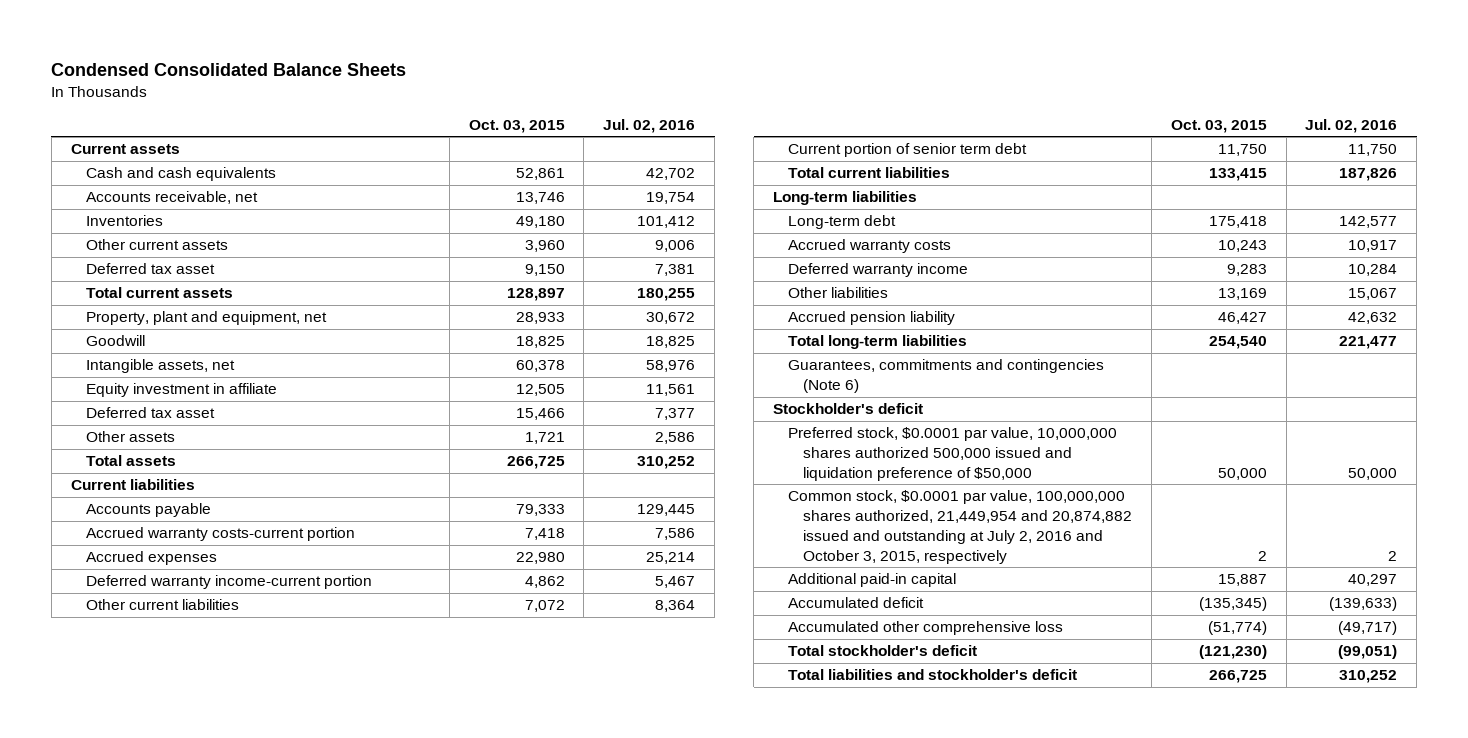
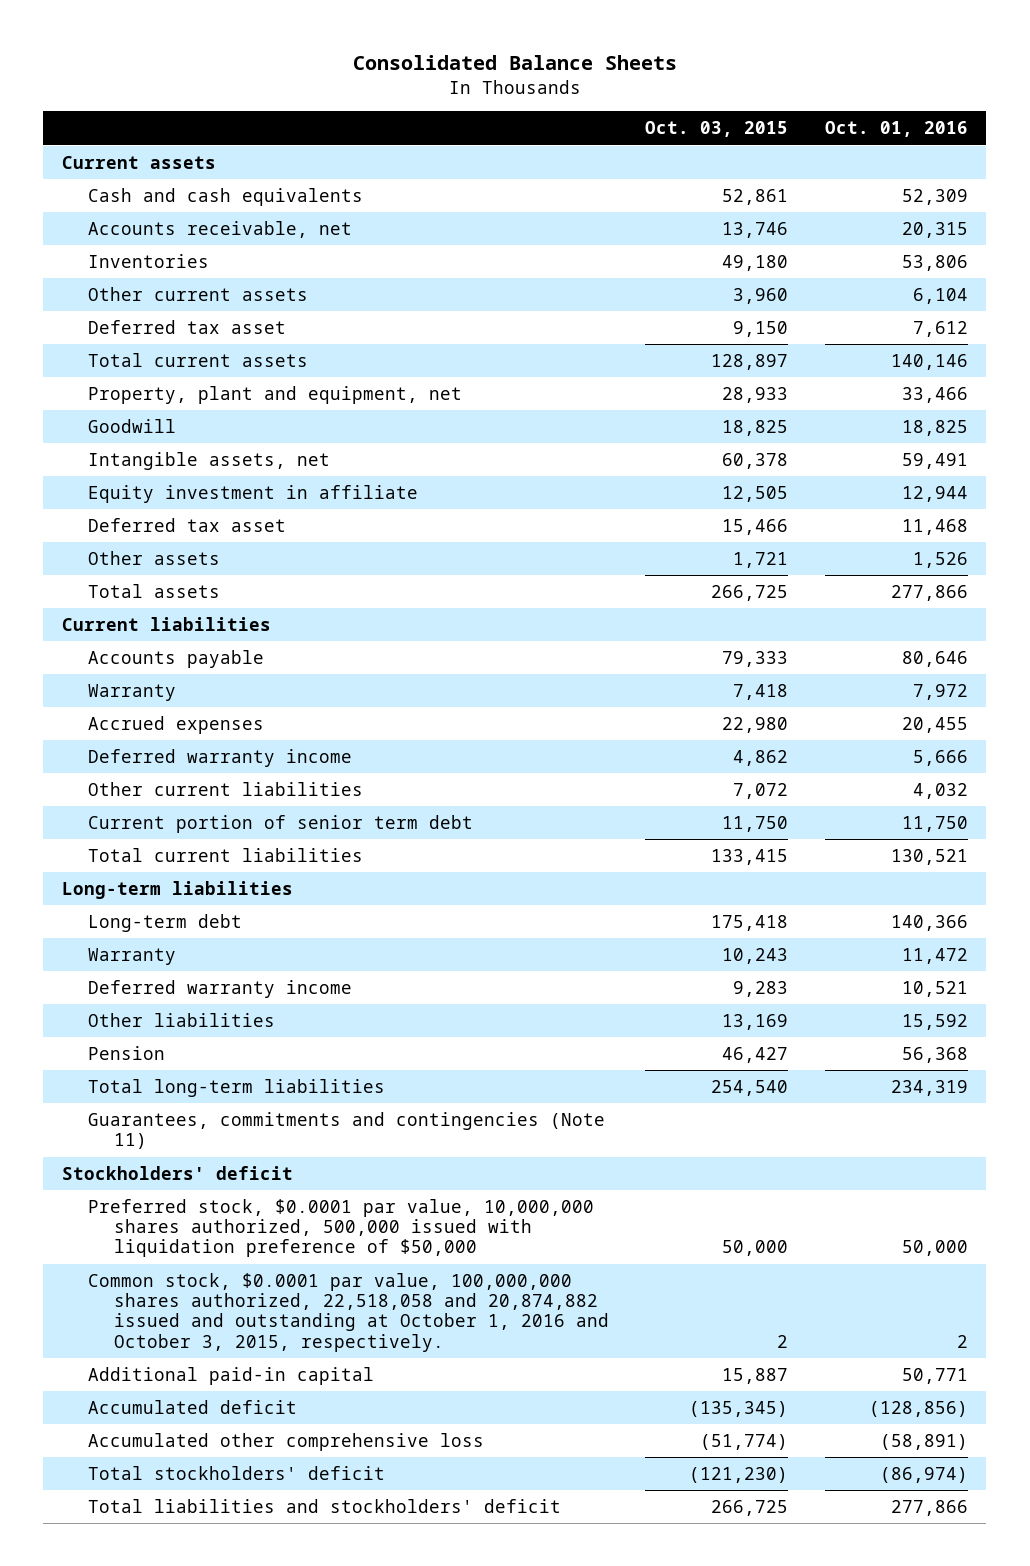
- Condensed Consolidated Balance Sheets
+ Consolidated Balance Sheets
- | Oct. 03, 2015 | Jul. 02, 2016
+ | Oct. 03, 2015 | Oct. 01, 2016
- Accrued warranty costs-current portion | 7,418 | 7,586
+ Warranty | 7,418 | 7,972
- Deferred warranty income-current portion | 4,862 | 5,467
+ Deferred warranty income | 4,862 | 5,666
- Accrued warranty costs | 10,243 | 10,917
+ Warranty | 10,243 | 11,472
- Accrued pension liability | 46,427 | 42,632
+ Pension | 46,427 | 56,368
- Guarantees, commitments and contingencies (Note 6)
- Stockholder's deficit
- Preferred stock, $0.0001 par value, 10,000,000 shares authorized 500,000 issued and liquidation preference of $50,000 | 50,000 | 50,000
- Common stock, $0.0001 par value, 100,000,000 shares authorized, 21,449,954 and 20,874,882 issued and outstanding at July 2, 2016 and October 3, 2015, respectively | 2 | 2
+ Guarantees, commitments and contingencies (Note 11)
+ Stockholders' deficit
+ Preferred stock, $0.0001 par value, 10,000,000 shares authorized, 500,000 issued with liquidation preference of $50,000 | 50,000 | 50,000
+ Common stock, $0.0001 par value, 100,000,000 shares authorized, 22,518,058 and 20,874,882 issued and outstanding at October 1, 2016 and October 3, 2015, respectively. | 2 | 2
- Total stockholder's deficit | (121,230) | (99,051)
- Total liabilities and stockholder's deficit | 266,725 | 310,252
+ Total stockholders' deficit | (121,230) | (86,974)
+ Total liabilities and stockholders' deficit | 266,725 | 277,866

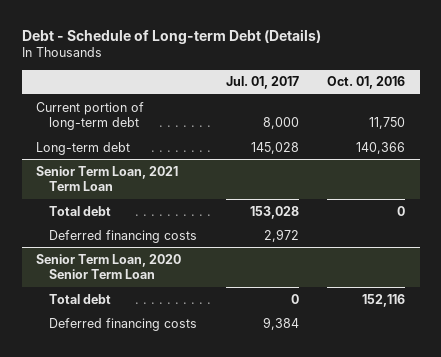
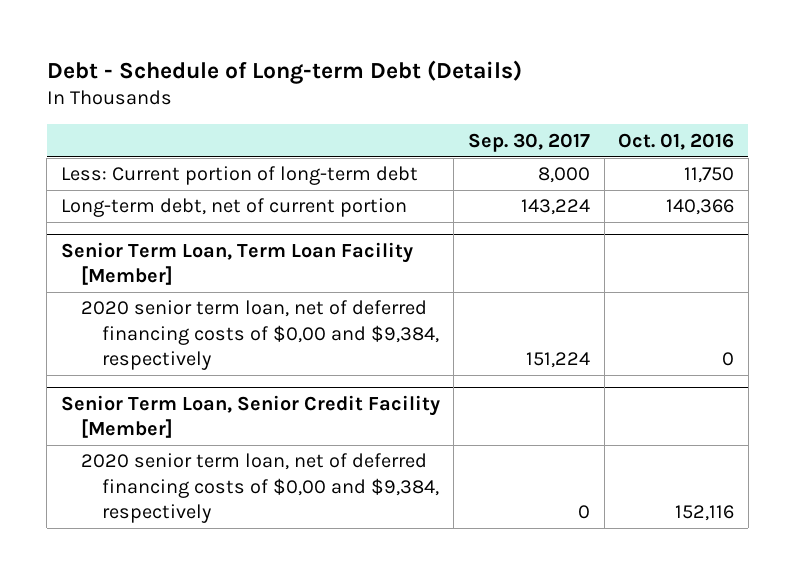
- | Jul. 01, 2017 | Oct. 01, 2016
+ | Sep. 30, 2017 | Oct. 01, 2016
- Current portion of long-term debt | 8,000 | 11,750
- Long-term debt | 145,028 | 140,366
- Senior Term Loan, 2021 Term Loan
- Total debt | 153,028 | 0
- Deferred financing costs | 2,972 |
- Senior Term Loan, 2020 Senior Term Loan
- Total debt | 0 | 152,116
- Deferred financing costs | 9,384 |
+ Less: Current portion of long-term debt | 8,000 | 11,750
+ Long-term debt, net of current portion | 143,224 | 140,366
+ Senior Term Loan, Term Loan Facility [Member]
+ 2020 senior term loan, net of deferred financing costs of $0,00 and $9,384, respectively | 151,224 | 0
+ Senior Term Loan, Senior Credit Facility [Member]
+ 2020 senior term loan, net of deferred financing costs of $0,00 and $9,384, respectively | 0 | 152,116

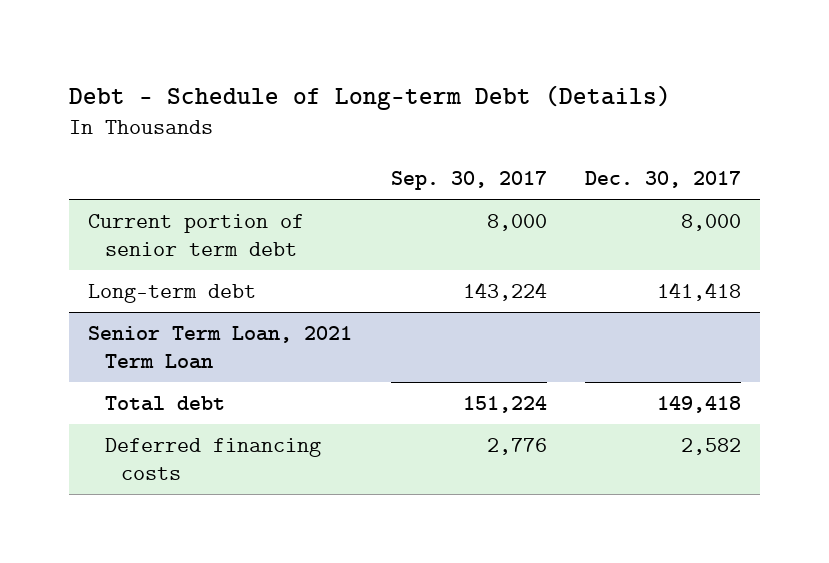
- | Sep. 30, 2017 | Oct. 01, 2016
+ | Sep. 30, 2017 | Dec. 30, 2017
- Less: Current portion of long-term debt | 8,000 | 11,750
- Long-term debt, net of current portion | 143,224 | 140,366
- Senior Term Loan, Term Loan Facility [Member]
- 2020 senior term loan, net of deferred financing costs of $0,00 and $9,384, respectively | 151,224 | 0
- Senior Term Loan, Senior Credit Facility [Member]
- 2020 senior term loan, net of deferred financing costs of $0,00 and $9,384, respectively | 0 | 152,116
+ Current portion of senior term debt | 8,000 | 8,000
+ Long-term debt | 143,224 | 141,418
+ Senior Term Loan, 2021 Term Loan
+ Total debt | 151,224 | 149,418
+ Deferred financing costs | 2,776 | 2,582

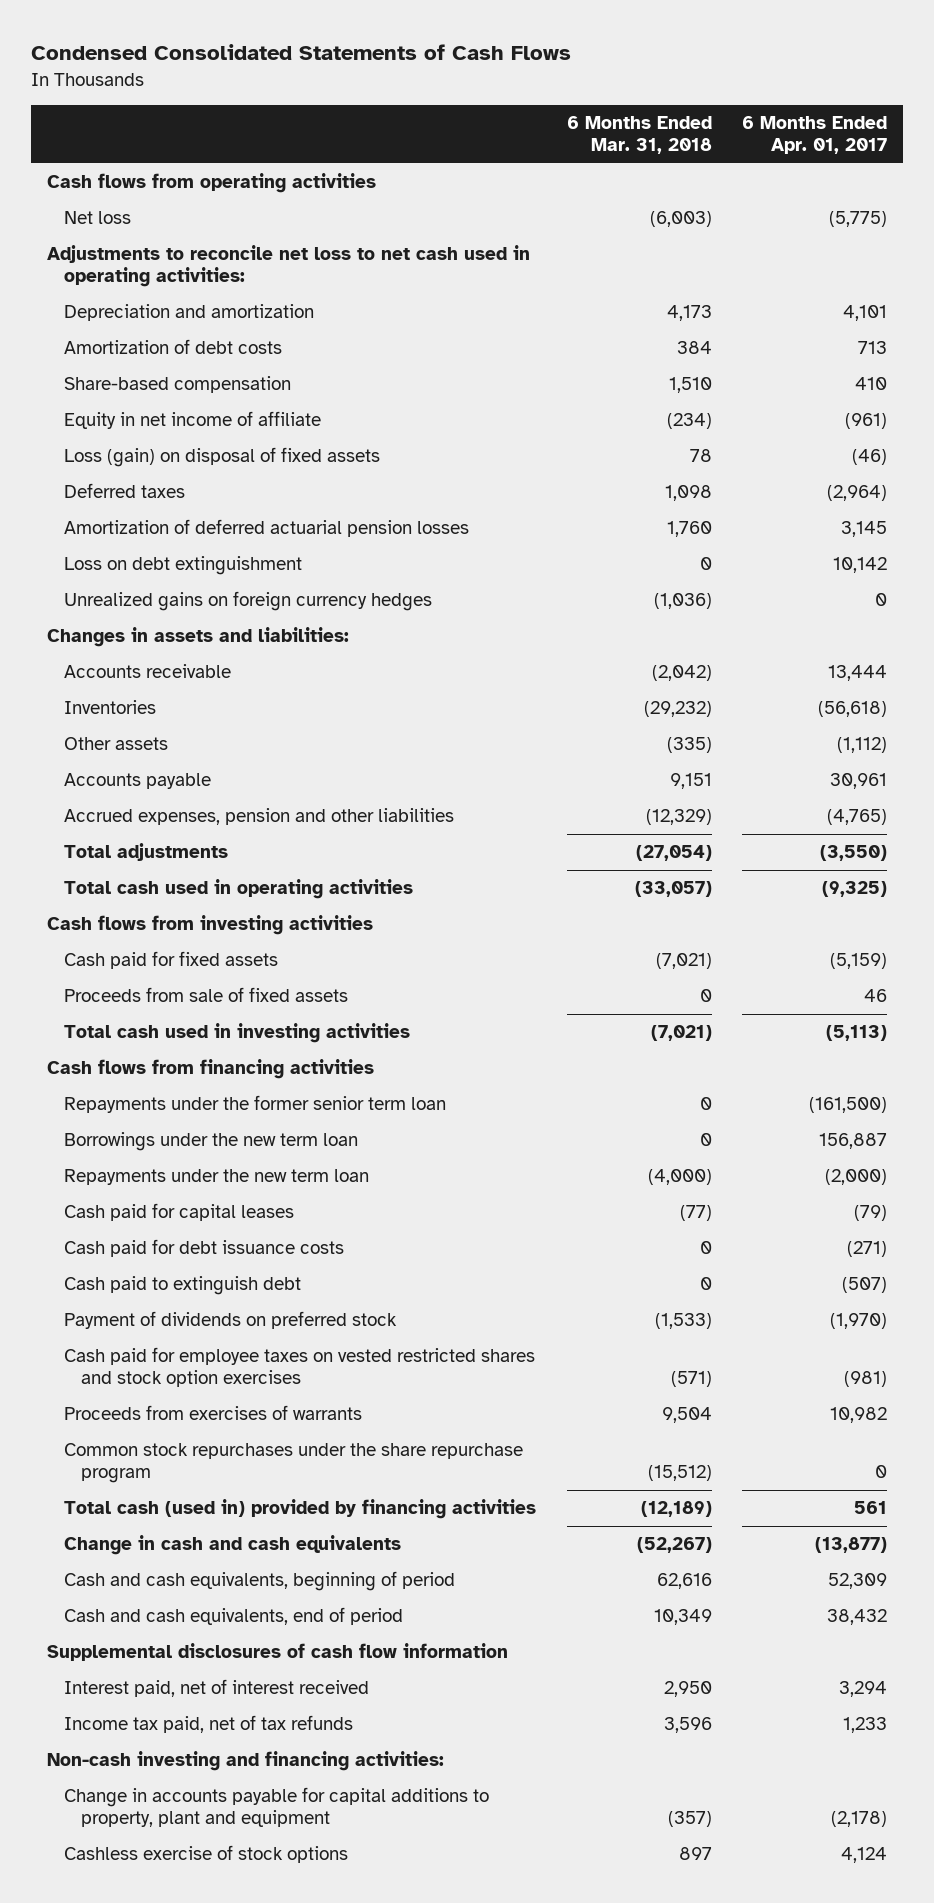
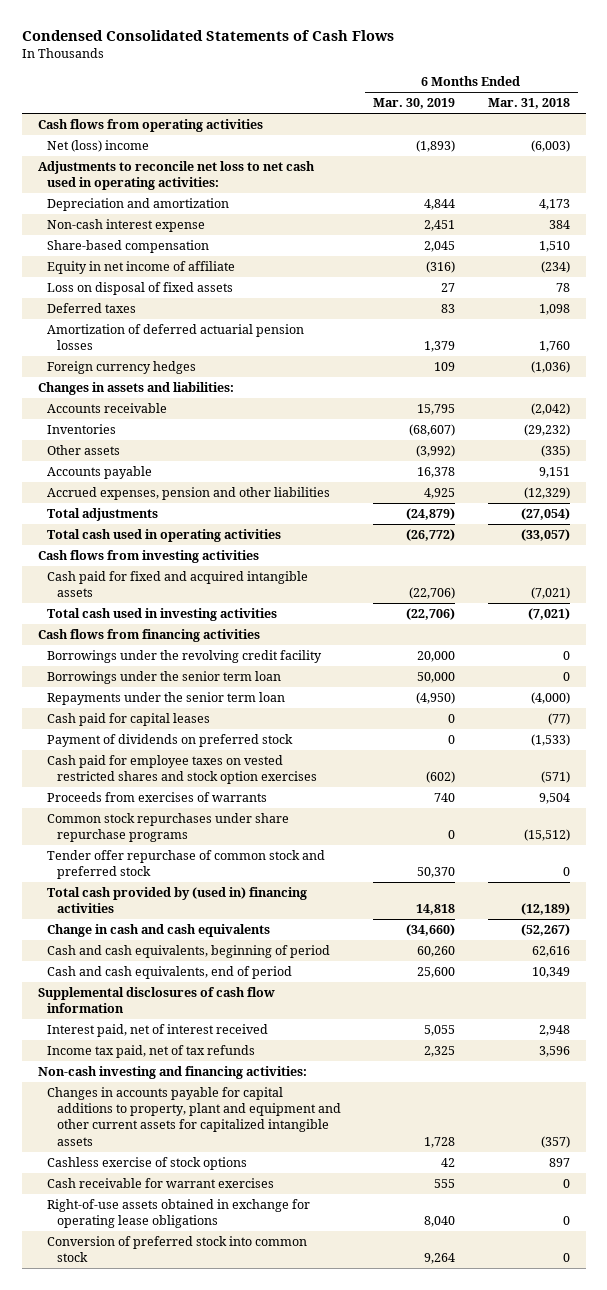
- | 6 Months Ended Mar. 31, 2018 | 6 Months Ended Apr. 01, 2017
+ | 6 Months Ended Mar. 30, 2019 | 6 Months Ended Mar. 31, 2018
- Net loss | (6,003) | (5,775)
+ Net (loss) income | (1,893) | (6,003)
- Amortization of debt costs | 384 | 713
+ Non-cash interest expense | 2,451 | 384
- Loss (gain) on disposal of fixed assets | 78 | (46)
+ Loss on disposal of fixed assets | 27 | 78
- Loss on debt extinguishment | 0 | 10,142
- Unrealized gains on foreign currency hedges | (1,036) | 0
+ Foreign currency hedges | 109 | (1,036)
- Cash paid for fixed assets | (7,021) | (5,159)
- Proceeds from sale of fixed assets | 0 | 46
+ Cash paid for fixed and acquired intangible assets | (22,706) | (7,021)
- Repayments under the former senior term loan | 0 | (161,500)
- Borrowings under the new term loan | 0 | 156,887
- Repayments under the new term loan | (4,000) | (2,000)
+ Borrowings under the revolving credit facility | 20,000 | 0
+ Borrowings under the senior term loan | 50,000 | 0
+ Repayments under the senior term loan | (4,950) | (4,000)
- Cash paid for debt issuance costs | 0 | (271)
- Cash paid to extinguish debt | 0 | (507)
- Common stock repurchases under the share repurchase program | (15,512) | 0
- Total cash (used in) provided by financing activities | (12,189) | 561
+ Common stock repurchases under share repurchase programs | 0 | (15,512)
+ Tender offer repurchase of common stock and preferred stock | 50,370 | 0
+ Total cash provided by (used in) financing activities | 14,818 | (12,189)
- Interest paid, net of interest received | 2,950 | 3,294
+ Interest paid, net of interest received | 5,055 | 2,948
- Change in accounts payable for capital additions to property, plant and equipment | (357) | (2,178)
+ Changes in accounts payable for capital additions to property, plant and equipment and other current assets for capitalized intangible assets | 1,728 | (357)
+ Cash receivable for warrant exercises | 555 | 0
+ Right-of-use assets obtained in exchange for operating lease obligations | 8,040 | 0
+ Conversion of preferred stock into common stock | 9,264 | 0

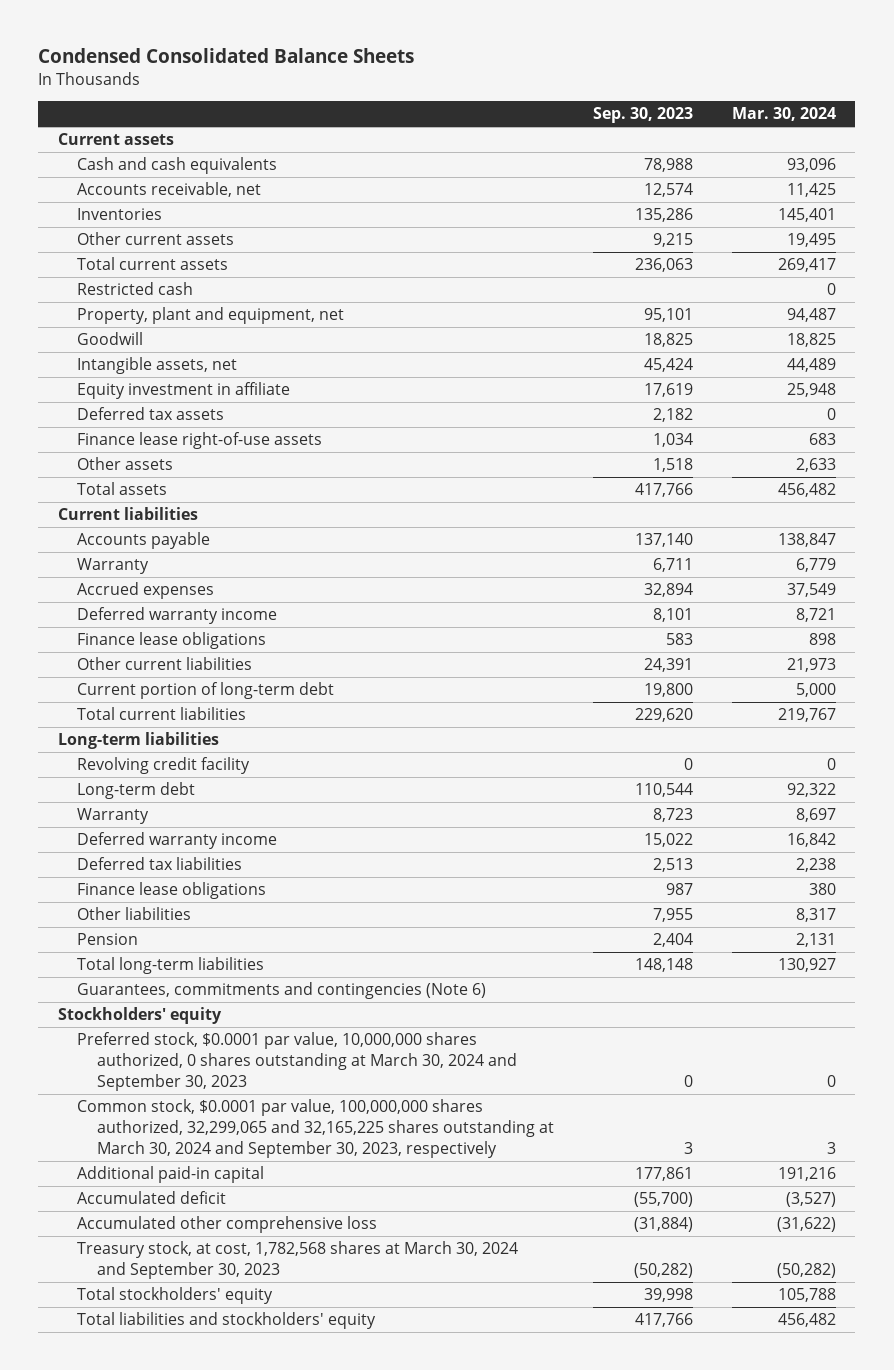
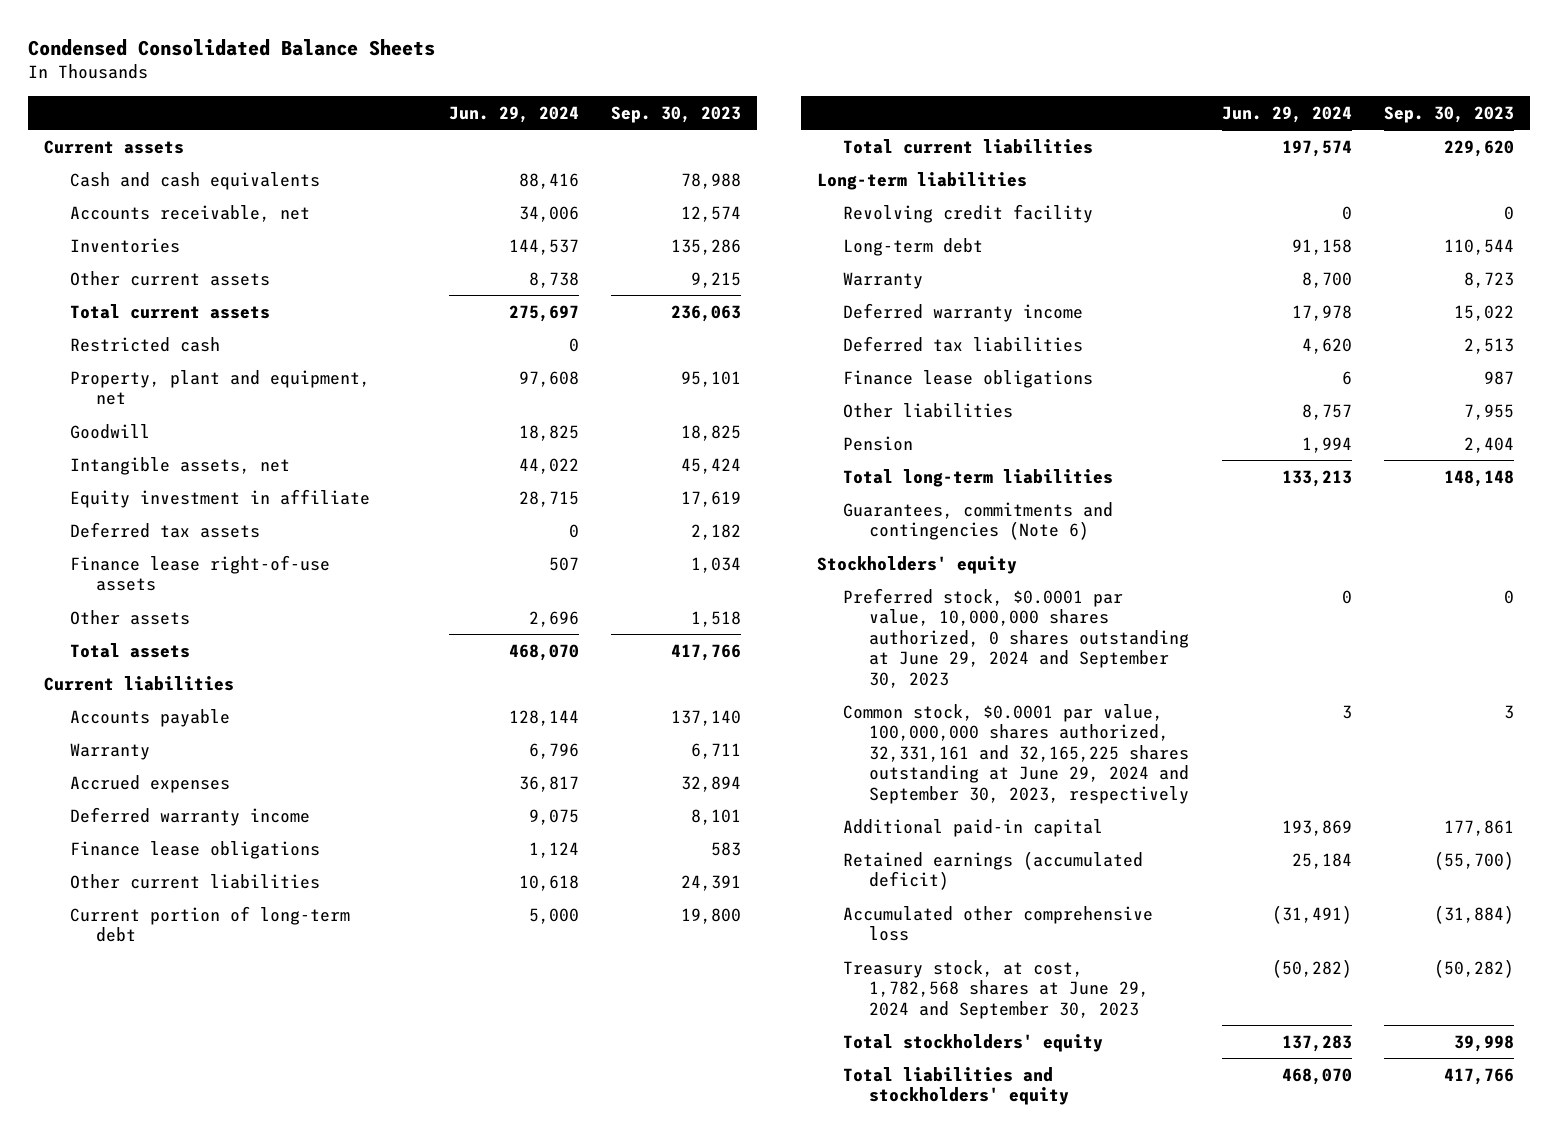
- | Sep. 30, 2023 | Mar. 30, 2024
+ | Jun. 29, 2024 | Sep. 30, 2023
- Preferred stock, $0.0001 par value, 10,000,000 shares authorized, 0 shares outstanding at March 30, 2024 and September 30, 2023 | 0 | 0
- Common stock, $0.0001 par value, 100,000,000 shares authorized, 32,299,065 and 32,165,225 shares outstanding at March 30, 2024 and September 30, 2023, respectively | 3 | 3
+ Preferred stock, $0.0001 par value, 10,000,000 shares authorized, 0 shares outstanding at June 29, 2024 and September 30, 2023 | 0 | 0
+ Common stock, $0.0001 par value, 100,000,000 shares authorized, 32,331,161 and 32,165,225 shares outstanding at June 29, 2024 and September 30, 2023, respectively | 3 | 3
- Accumulated deficit | (55,700) | (3,527)
+ Retained earnings (accumulated deficit) | 25,184 | (55,700)
- Treasury stock, at cost, 1,782,568 shares at March 30, 2024 and September 30, 2023 | (50,282) | (50,282)
+ Treasury stock, at cost, 1,782,568 shares at June 29, 2024 and September 30, 2023 | (50,282) | (50,282)

